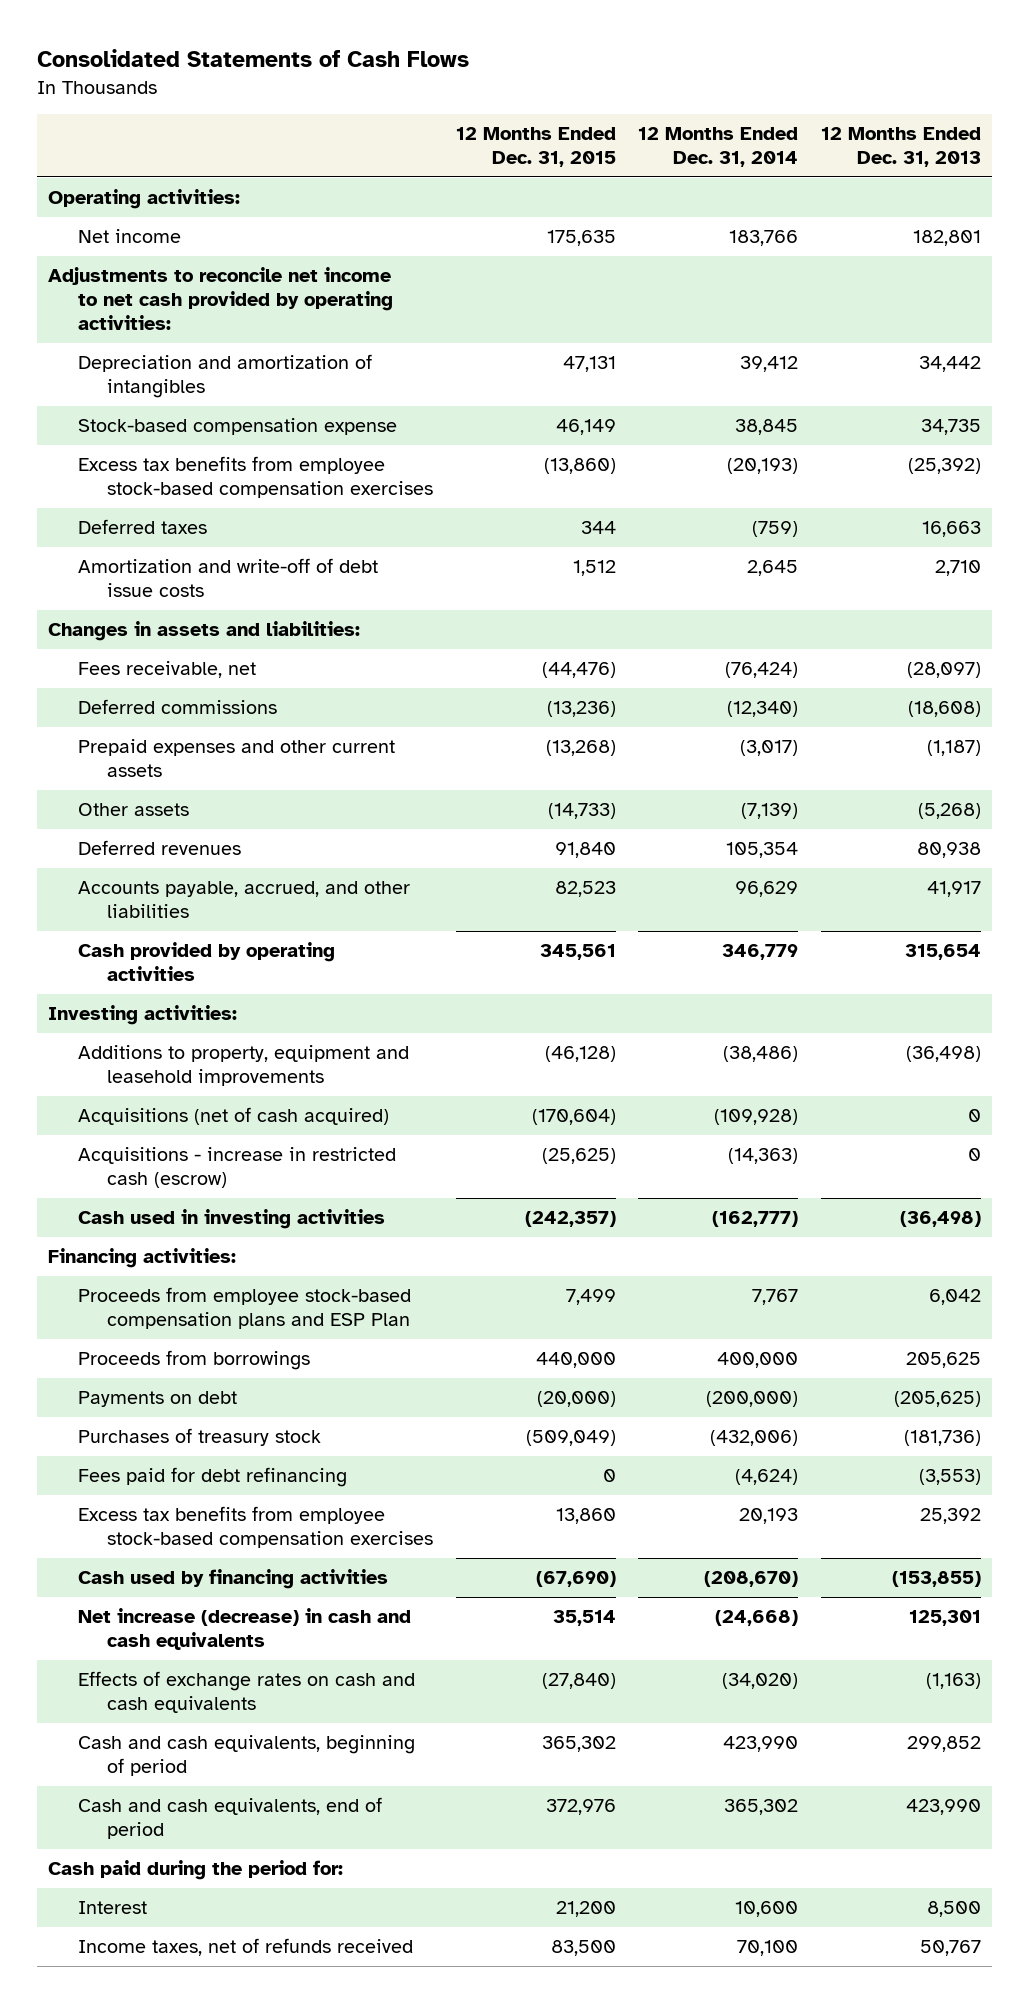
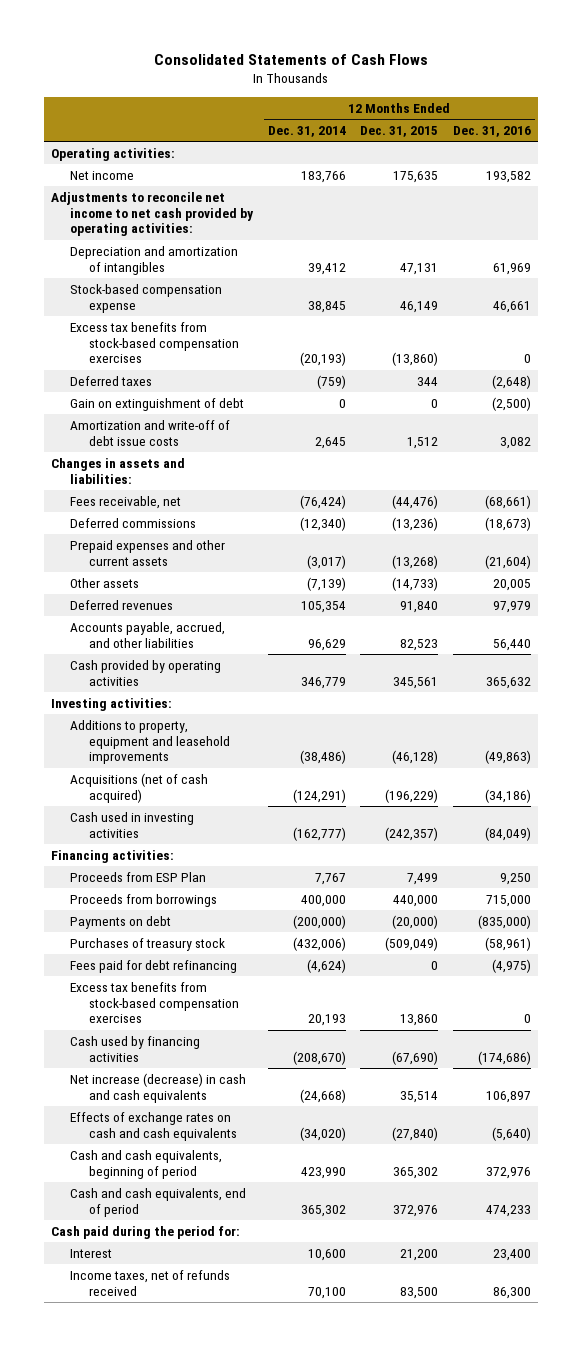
- | 12 Months Ended Dec. 31, 2015 | 12 Months Ended Dec. 31, 2014 | 12 Months Ended Dec. 31, 2013
+ | 12 Months Ended Dec. 31, 2014 | 12 Months Ended Dec. 31, 2015 | 12 Months Ended Dec. 31, 2016
- Excess tax benefits from employee stock-based compensation exercises | (13,860) | (20,193) | (25,392)
+ Excess tax benefits from stock-based compensation exercises | (20,193) | (13,860) | 0
+ Gain on extinguishment of debt | 0 | 0 | (2,500)
- Acquisitions (net of cash acquired) | (170,604) | (109,928) | 0
- Acquisitions - increase in restricted cash (escrow) | (25,625) | (14,363) | 0
+ Acquisitions (net of cash acquired) | (124,291) | (196,229) | (34,186)
- Proceeds from employee stock-based compensation plans and ESP Plan | 7,499 | 7,767 | 6,042
+ Proceeds from ESP Plan | 7,767 | 7,499 | 9,250
- Excess tax benefits from employee stock-based compensation exercises | 13,860 | 20,193 | 25,392
+ Excess tax benefits from stock-based compensation exercises | 20,193 | 13,860 | 0

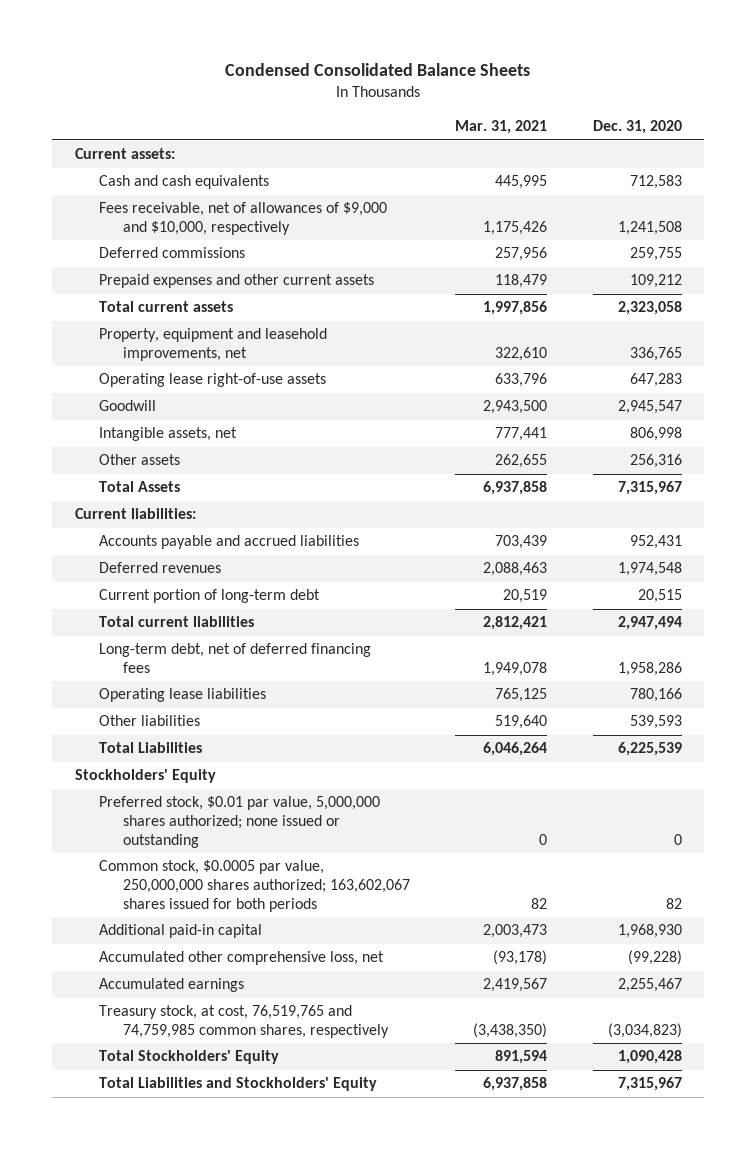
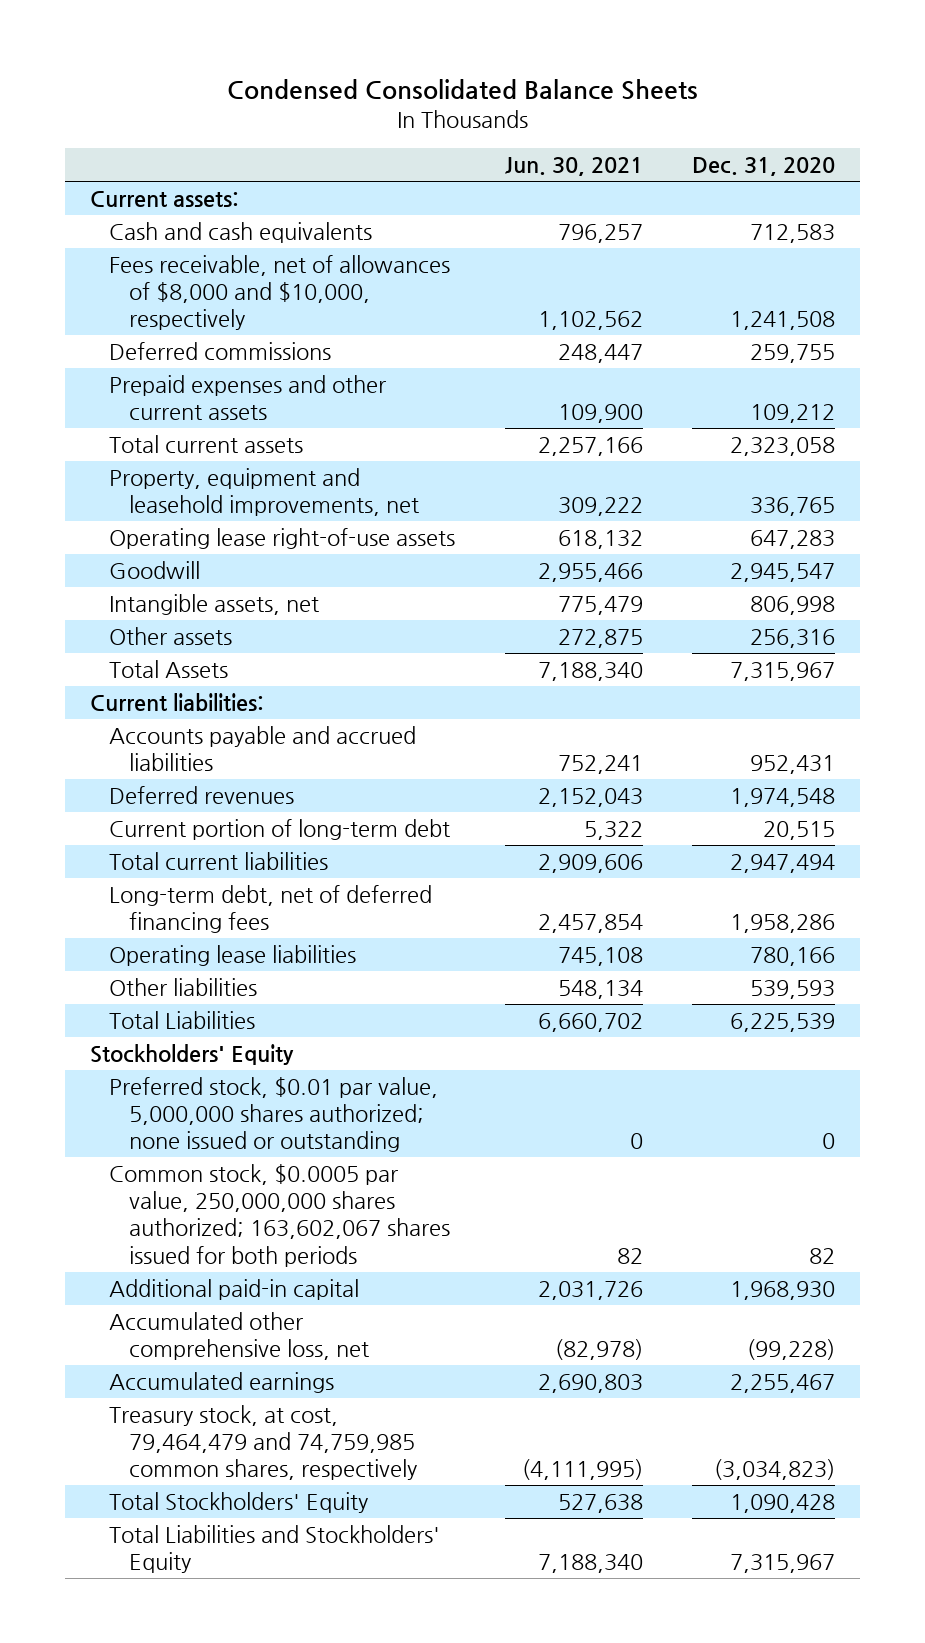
- | Mar. 31, 2021 | Dec. 31, 2020
+ | Jun. 30, 2021 | Dec. 31, 2020
- Fees receivable, net of allowances of $9,000 and $10,000, respectively | 1,175,426 | 1,241,508
+ Fees receivable, net of allowances of $8,000 and $10,000, respectively | 1,102,562 | 1,241,508
- Treasury stock, at cost, 76,519,765 and 74,759,985 common shares, respectively | (3,438,350) | (3,034,823)
+ Treasury stock, at cost, 79,464,479 and 74,759,985 common shares, respectively | (4,111,995) | (3,034,823)

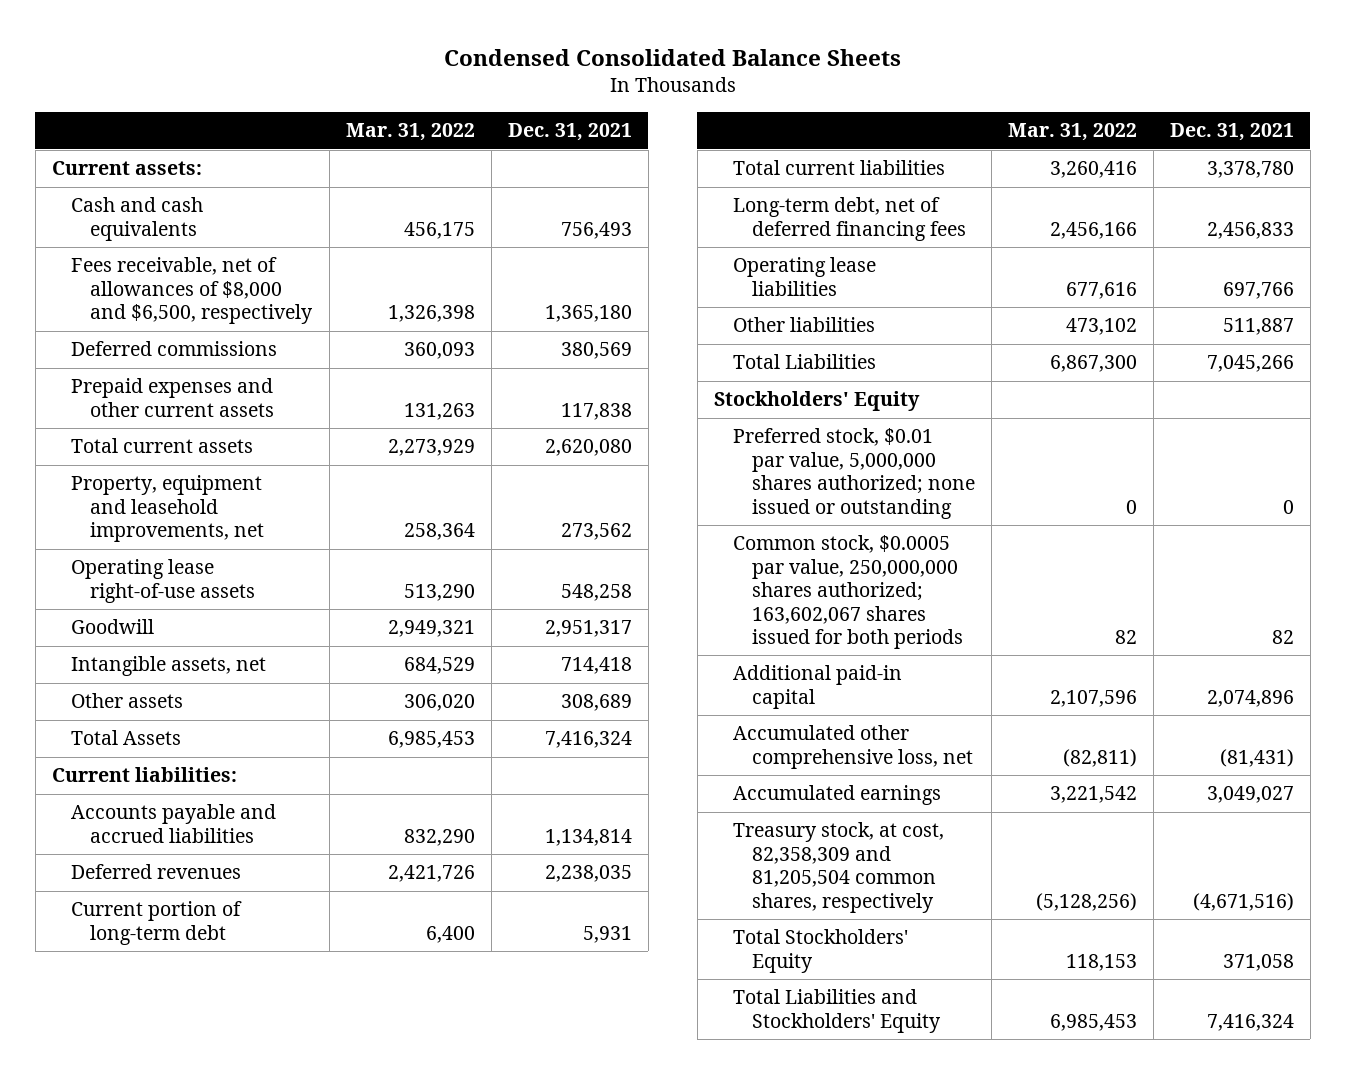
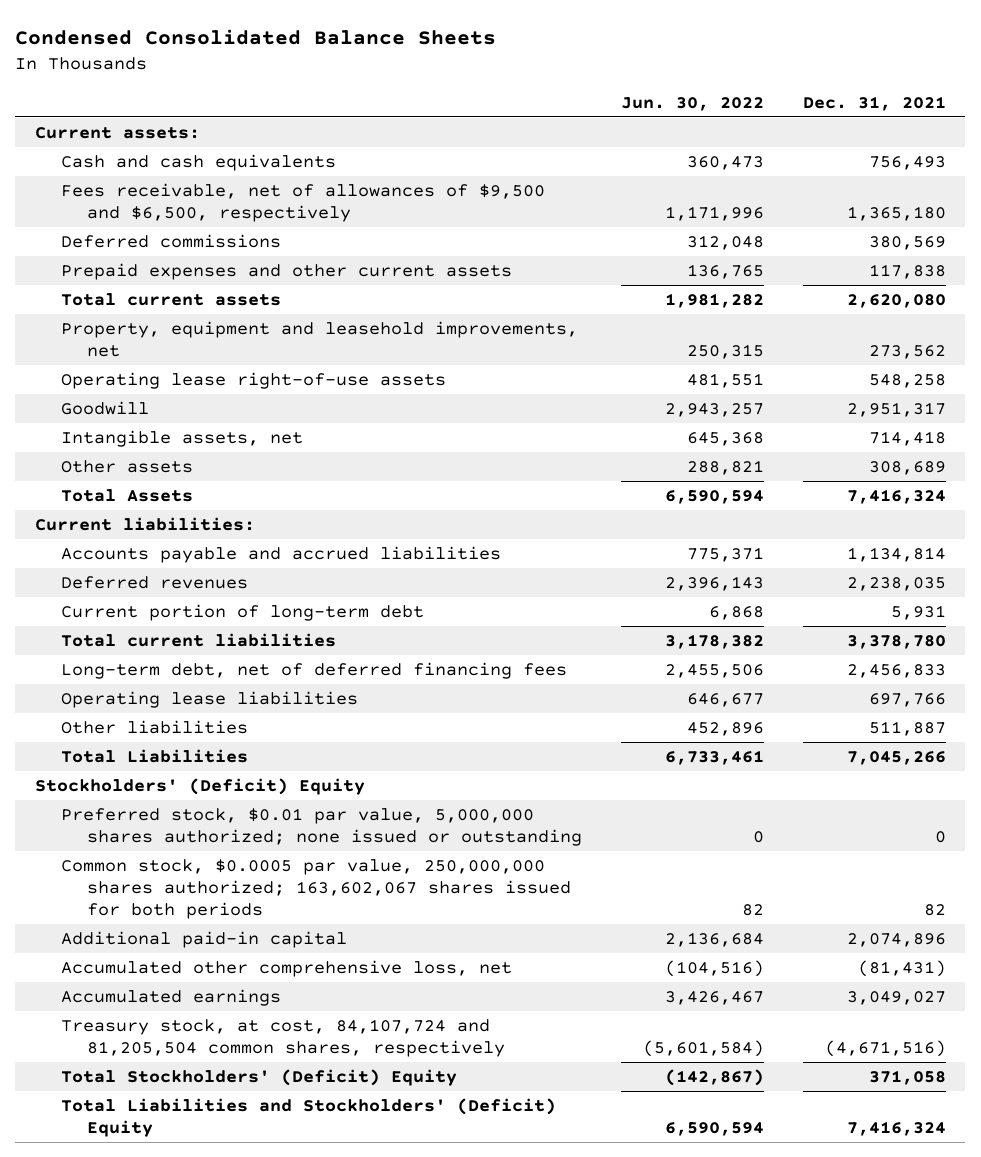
- | Mar. 31, 2022 | Dec. 31, 2021
+ | Jun. 30, 2022 | Dec. 31, 2021
- Fees receivable, net of allowances of $8,000 and $6,500, respectively | 1,326,398 | 1,365,180
+ Fees receivable, net of allowances of $9,500 and $6,500, respectively | 1,171,996 | 1,365,180
- Stockholders' Equity
+ Stockholders' (Deficit) Equity
- Treasury stock, at cost, 82,358,309 and 81,205,504 common shares, respectively | (5,128,256) | (4,671,516)
- Total Stockholders' Equity | 118,153 | 371,058
- Total Liabilities and Stockholders' Equity | 6,985,453 | 7,416,324
+ Treasury stock, at cost, 84,107,724 and 81,205,504 common shares, respectively | (5,601,584) | (4,671,516)
+ Total Stockholders' (Deficit) Equity | (142,867) | 371,058
+ Total Liabilities and Stockholders' (Deficit) Equity | 6,590,594 | 7,416,324

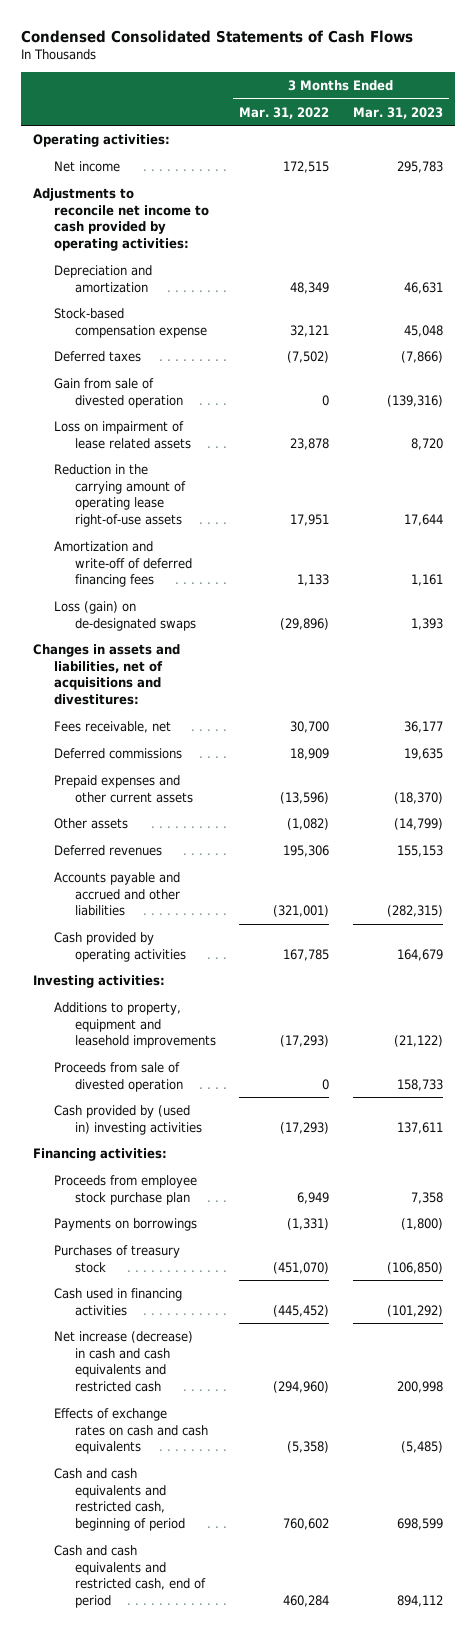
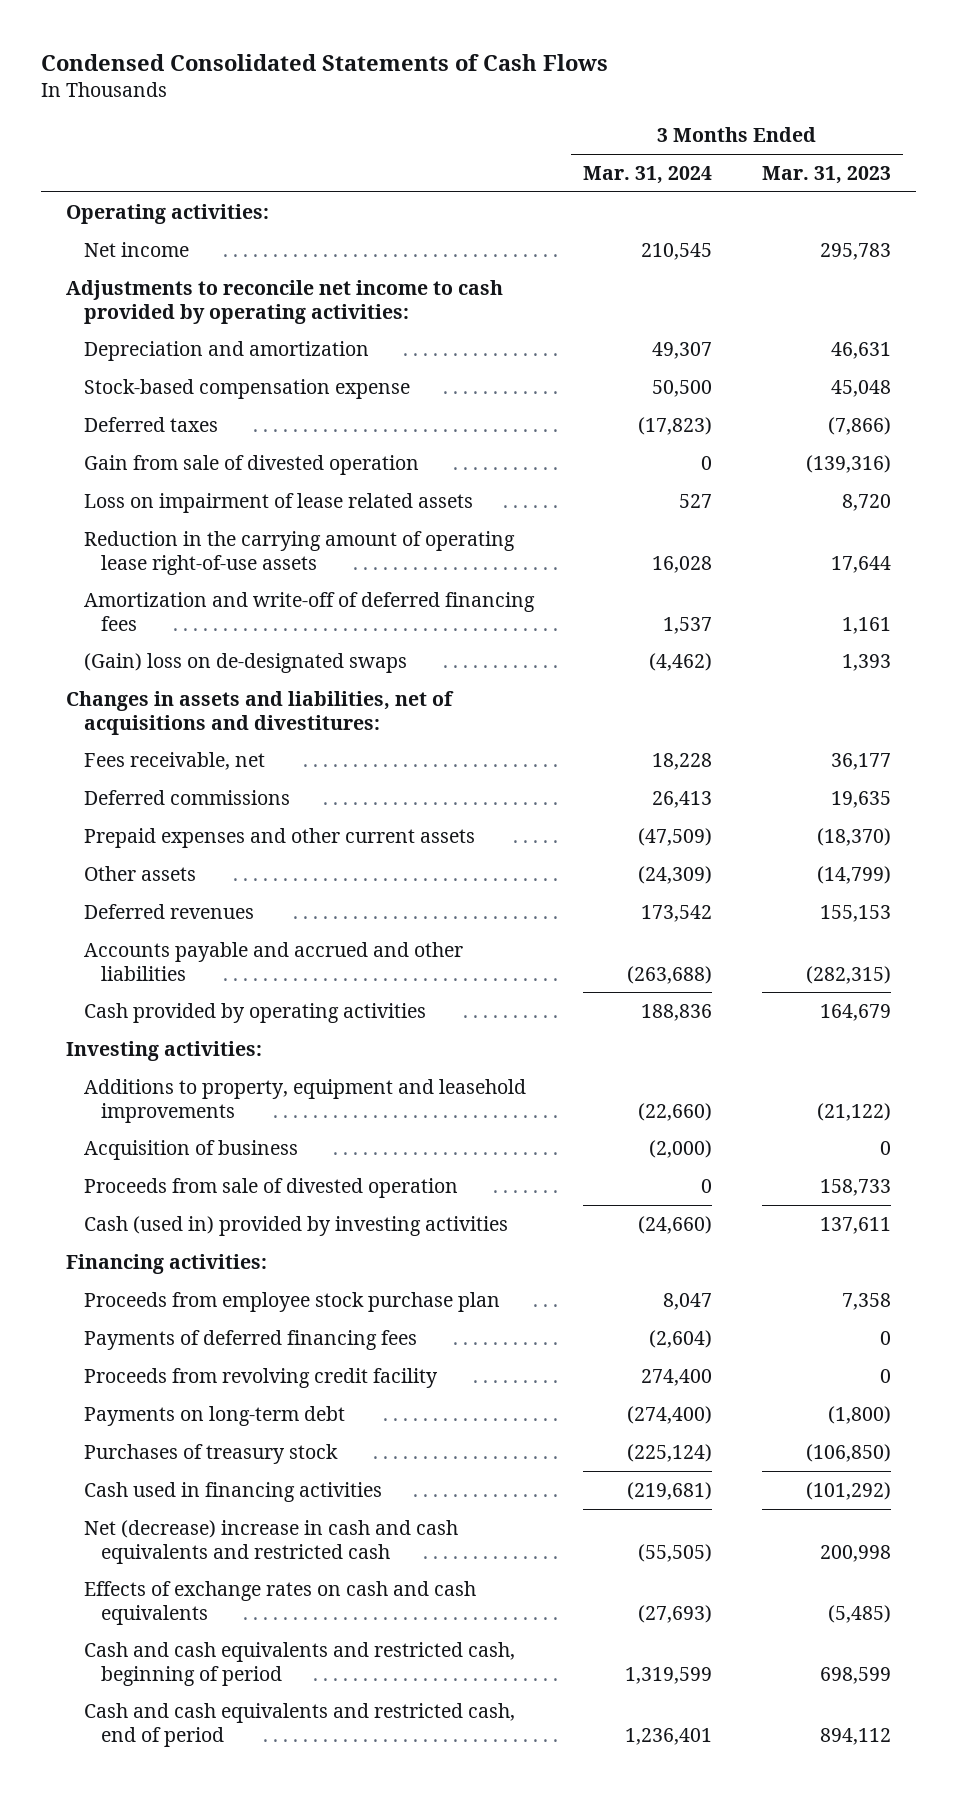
- | 3 Months Ended Mar. 31, 2022 | 3 Months Ended Mar. 31, 2023
+ | 3 Months Ended Mar. 31, 2024 | 3 Months Ended Mar. 31, 2023
- Loss (gain) on de-designated swaps | (29,896) | 1,393
+ (Gain) loss on de-designated swaps | (4,462) | 1,393
+ Acquisition of business | (2,000) | 0
- Cash provided by (used in) investing activities | (17,293) | 137,611
+ Cash (used in) provided by investing activities | (24,660) | 137,611
- Payments on borrowings | (1,331) | (1,800)
+ Payments of deferred financing fees | (2,604) | 0
+ Proceeds from revolving credit facility | 274,400 | 0
+ Payments on long-term debt | (274,400) | (1,800)
- Net increase (decrease) in cash and cash equivalents and restricted cash | (294,960) | 200,998
+ Net (decrease) increase in cash and cash equivalents and restricted cash | (55,505) | 200,998

